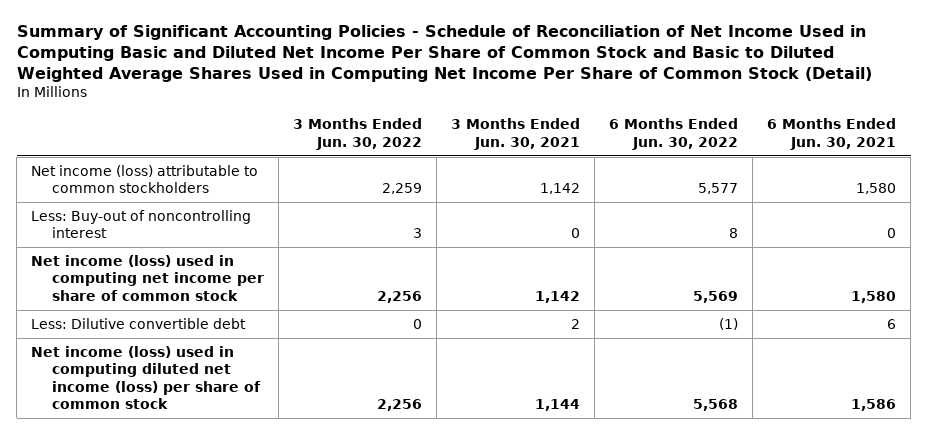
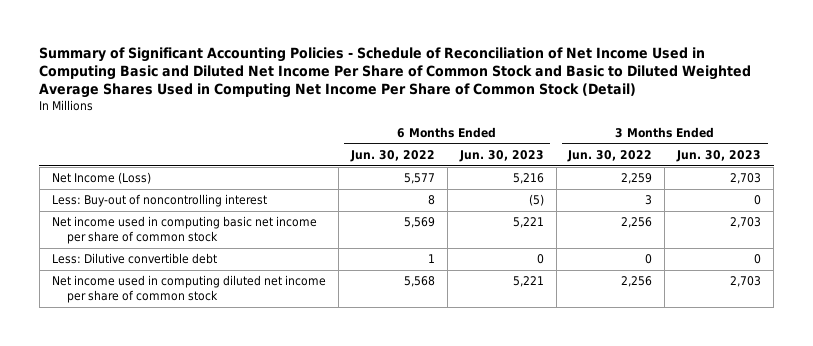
- | 3 Months Ended Jun. 30, 2022 | 3 Months Ended Jun. 30, 2021 | 6 Months Ended Jun. 30, 2022 | 6 Months Ended Jun. 30, 2021
+ | 6 Months Ended Jun. 30, 2022 | 6 Months Ended Jun. 30, 2023 | 3 Months Ended Jun. 30, 2022 | 3 Months Ended Jun. 30, 2023
- Net income (loss) attributable to common stockholders | 2,259 | 1,142 | 5,577 | 1,580
+ Net Income (Loss) | 5,577 | 5,216 | 2,259 | 2,703
- Net income (loss) used in computing net income per share of common stock | 2,256 | 1,142 | 5,569 | 1,580
- Less: Dilutive convertible debt | 0 | 2 | (1) | 6
- Net income (loss) used in computing diluted net income (loss) per share of common stock | 2,256 | 1,144 | 5,568 | 1,586
+ Net income used in computing basic net income per share of common stock | 5,569 | 5,221 | 2,256 | 2,703
+ Less: Dilutive convertible debt | 1 | 0 | 0 | 0
+ Net income used in computing diluted net income per share of common stock | 5,568 | 5,221 | 2,256 | 2,703

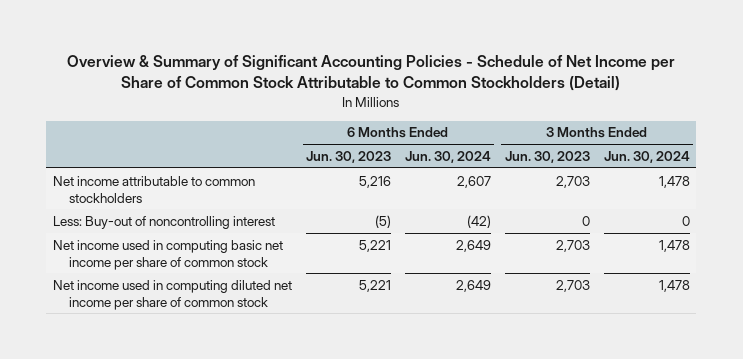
- Summary of Significant Accounting Policies - Schedule of Reconciliation of Net Income Used in Computing Basic and Diluted Net Income Per Share of Common Stock and Basic to Diluted Weighted Average Shares Used in Computing Net Income Per Share of Common Stock (Detail)
+ Overview & Summary of Significant Accounting Policies - Schedule of Net Income per Share of Common Stock Attributable to Common Stockholders (Detail)
- | 6 Months Ended Jun. 30, 2022 | 6 Months Ended Jun. 30, 2023 | 3 Months Ended Jun. 30, 2022 | 3 Months Ended Jun. 30, 2023
+ | 6 Months Ended Jun. 30, 2023 | 6 Months Ended Jun. 30, 2024 | 3 Months Ended Jun. 30, 2023 | 3 Months Ended Jun. 30, 2024
- Net Income (Loss) | 5,577 | 5,216 | 2,259 | 2,703
+ Net income attributable to common stockholders | 5,216 | 2,607 | 2,703 | 1,478
- Less: Dilutive convertible debt | 1 | 0 | 0 | 0

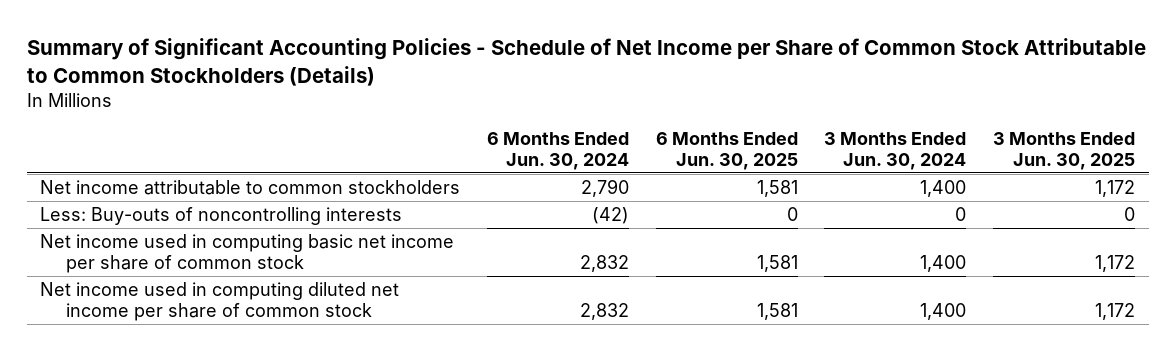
- Overview & Summary of Significant Accounting Policies - Schedule of Net Income per Share of Common Stock Attributable to Common Stockholders (Detail)
+ Summary of Significant Accounting Policies - Schedule of Net Income per Share of Common Stock Attributable to Common Stockholders (Details)
- | 6 Months Ended Jun. 30, 2023 | 6 Months Ended Jun. 30, 2024 | 3 Months Ended Jun. 30, 2023 | 3 Months Ended Jun. 30, 2024
+ | 6 Months Ended Jun. 30, 2024 | 6 Months Ended Jun. 30, 2025 | 3 Months Ended Jun. 30, 2024 | 3 Months Ended Jun. 30, 2025
- Net income attributable to common stockholders | 5,216 | 2,607 | 2,703 | 1,478
- Less: Buy-out of noncontrolling interest | (5) | (42) | 0 | 0
- Net income used in computing basic net income per share of common stock | 5,221 | 2,649 | 2,703 | 1,478
- Net income used in computing diluted net income per share of common stock | 5,221 | 2,649 | 2,703 | 1,478
+ Net income attributable to common stockholders | 2,790 | 1,581 | 1,400 | 1,172
+ Less: Buy-outs of noncontrolling interests | (42) | 0 | 0 | 0
+ Net income used in computing basic net income per share of common stock | 2,832 | 1,581 | 1,400 | 1,172
+ Net income used in computing diluted net income per share of common stock | 2,832 | 1,581 | 1,400 | 1,172

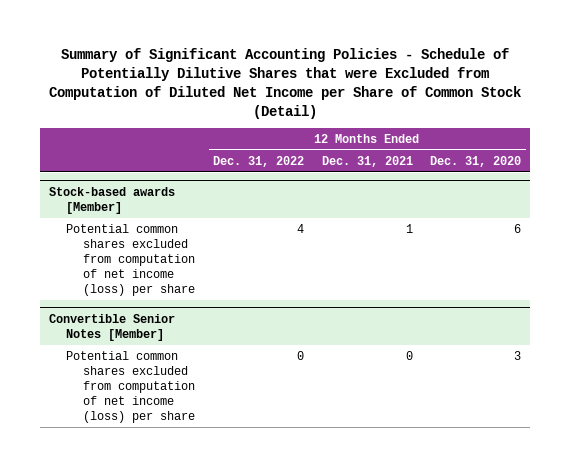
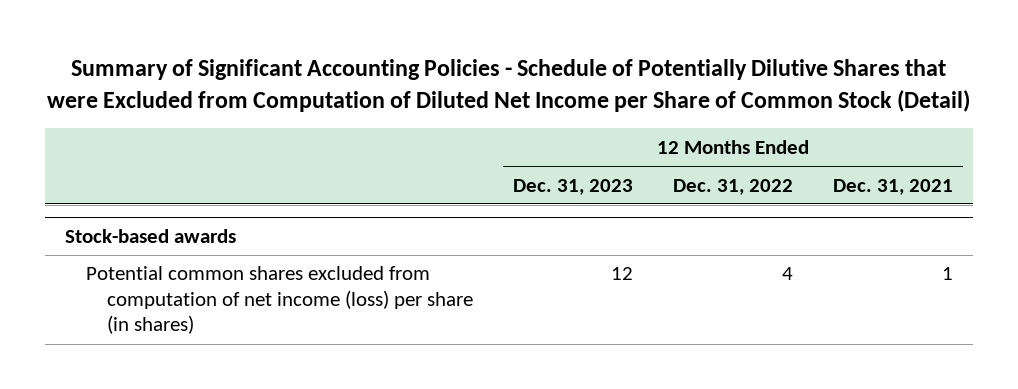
- | 12 Months Ended Dec. 31, 2022 | 12 Months Ended Dec. 31, 2021 | 12 Months Ended Dec. 31, 2020
+ | 12 Months Ended Dec. 31, 2023 | 12 Months Ended Dec. 31, 2022 | 12 Months Ended Dec. 31, 2021
- Stock-based awards [Member]
- Potential common shares excluded from computation of net income (loss) per share | 4 | 1 | 6
- Convertible Senior Notes [Member]
- Potential common shares excluded from computation of net income (loss) per share | 0 | 0 | 3
+ Stock-based awards
+ Potential common shares excluded from computation of net income (loss) per share (in shares) | 12 | 4 | 1

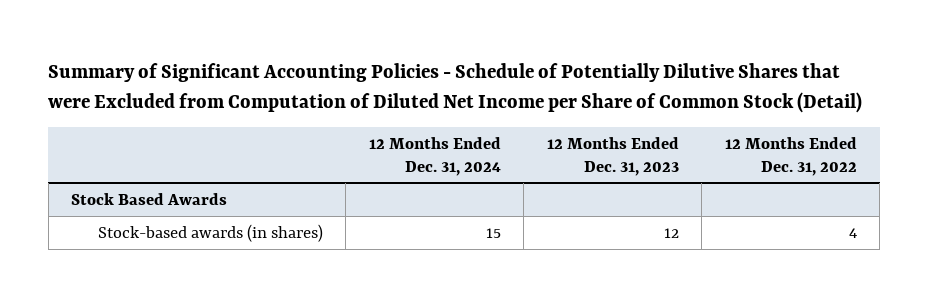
- | 12 Months Ended Dec. 31, 2023 | 12 Months Ended Dec. 31, 2022 | 12 Months Ended Dec. 31, 2021
+ | 12 Months Ended Dec. 31, 2024 | 12 Months Ended Dec. 31, 2023 | 12 Months Ended Dec. 31, 2022
- Stock-based awards
- Potential common shares excluded from computation of net income (loss) per share (in shares) | 12 | 4 | 1
+ Stock Based Awards
+ Stock-based awards (in shares) | 15 | 12 | 4

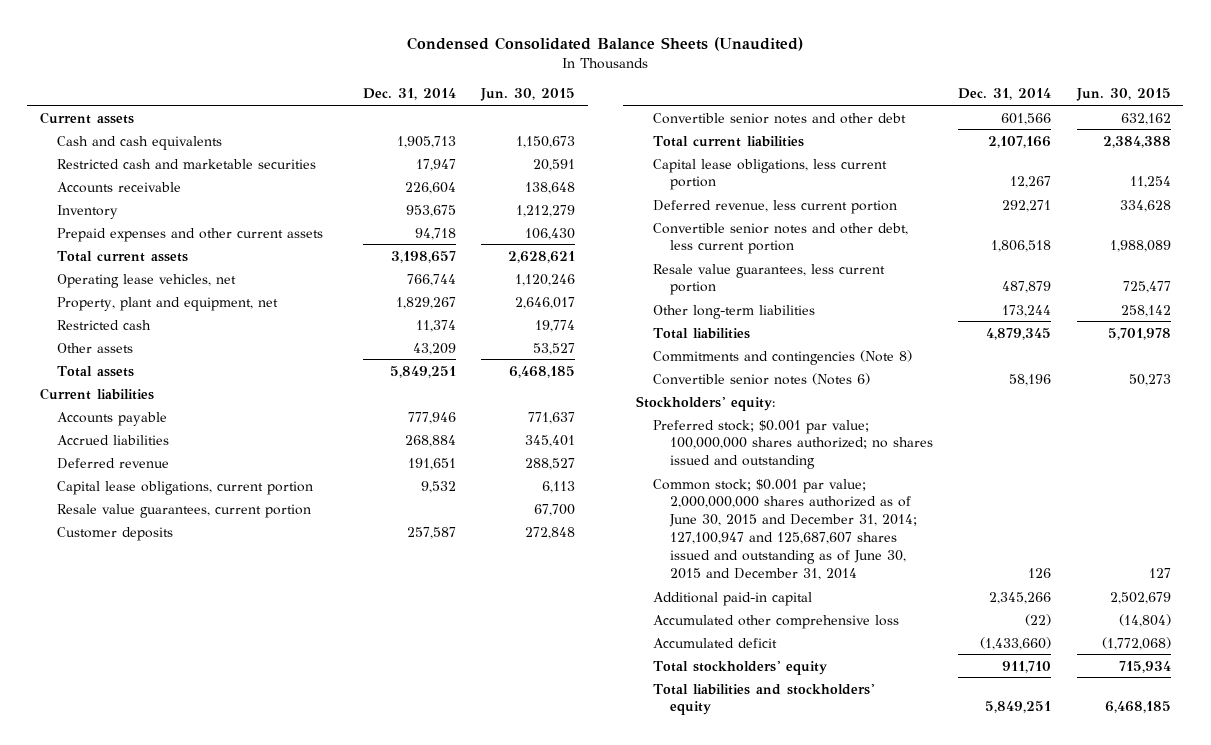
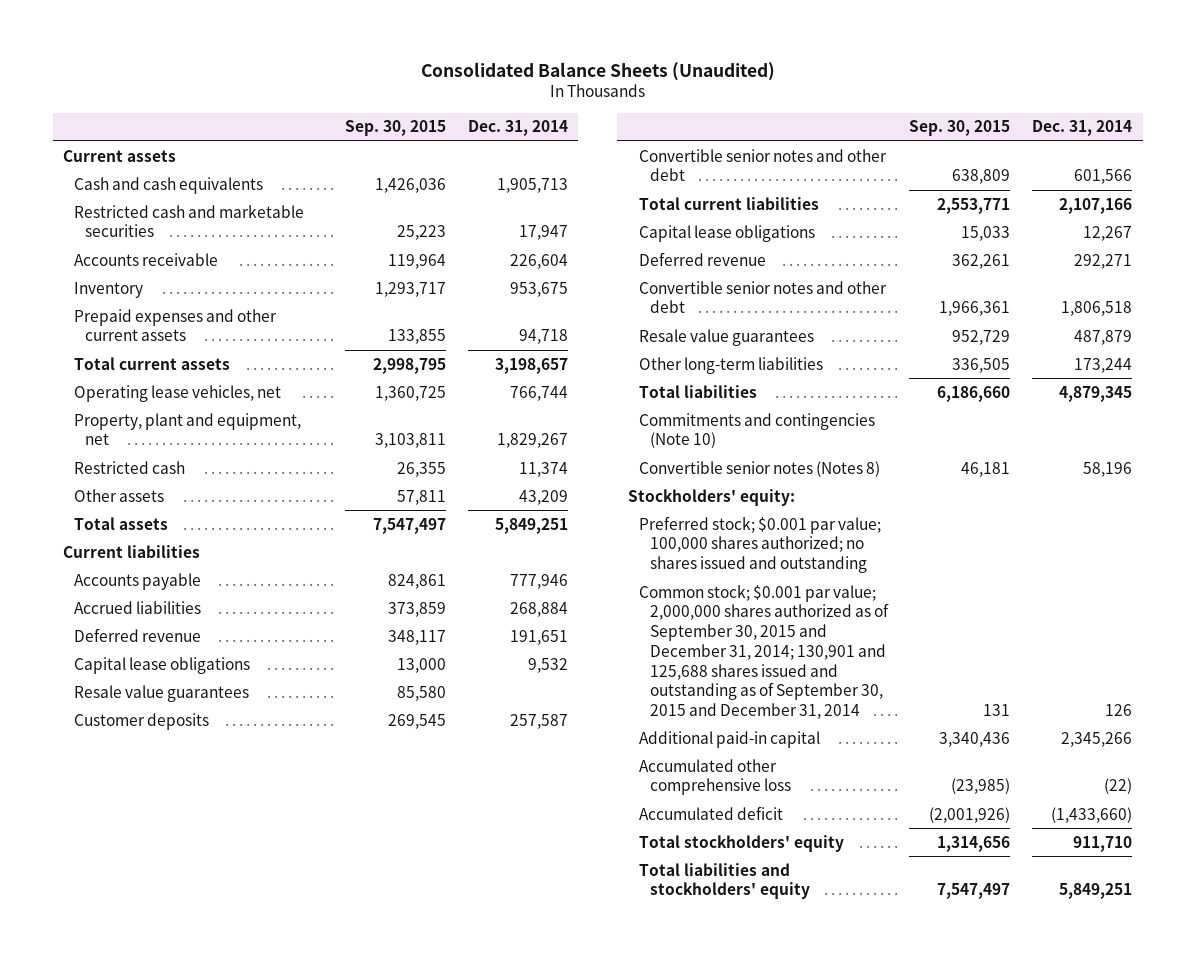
- Condensed Consolidated Balance Sheets (Unaudited)
+ Consolidated Balance Sheets (Unaudited)
- | Dec. 31, 2014 | Jun. 30, 2015
+ | Sep. 30, 2015 | Dec. 31, 2014
- Capital lease obligations, current portion | 9,532 | 6,113
- Resale value guarantees, current portion | | 67,700
+ Capital lease obligations | 13,000 | 9,532
+ Resale value guarantees | 85,580 |
- Capital lease obligations, less current portion | 12,267 | 11,254
- Deferred revenue, less current portion | 292,271 | 334,628
- Convertible senior notes and other debt, less current portion | 1,806,518 | 1,988,089
- Resale value guarantees, less current portion | 487,879 | 725,477
+ Capital lease obligations | 15,033 | 12,267
+ Deferred revenue | 362,261 | 292,271
+ Convertible senior notes and other debt | 1,966,361 | 1,806,518
+ Resale value guarantees | 952,729 | 487,879
- Commitments and contingencies (Note 8)
- Convertible senior notes (Notes 6) | 58,196 | 50,273
+ Commitments and contingencies (Note 10)
+ Convertible senior notes (Notes 8) | 46,181 | 58,196
- Preferred stock; $0.001 par value; 100,000,000 shares authorized; no shares issued and outstanding
- Common stock; $0.001 par value; 2,000,000,000 shares authorized as of June 30, 2015 and December 31, 2014; 127,100,947 and 125,687,607 shares issued and outstanding as of June 30, 2015 and December 31, 2014 | 126 | 127
+ Preferred stock; $0.001 par value; 100,000 shares authorized; no shares issued and outstanding
+ Common stock; $0.001 par value; 2,000,000 shares authorized as of September 30, 2015 and December 31, 2014; 130,901 and 125,688 shares issued and outstanding as of September 30, 2015 and December 31, 2014 | 131 | 126

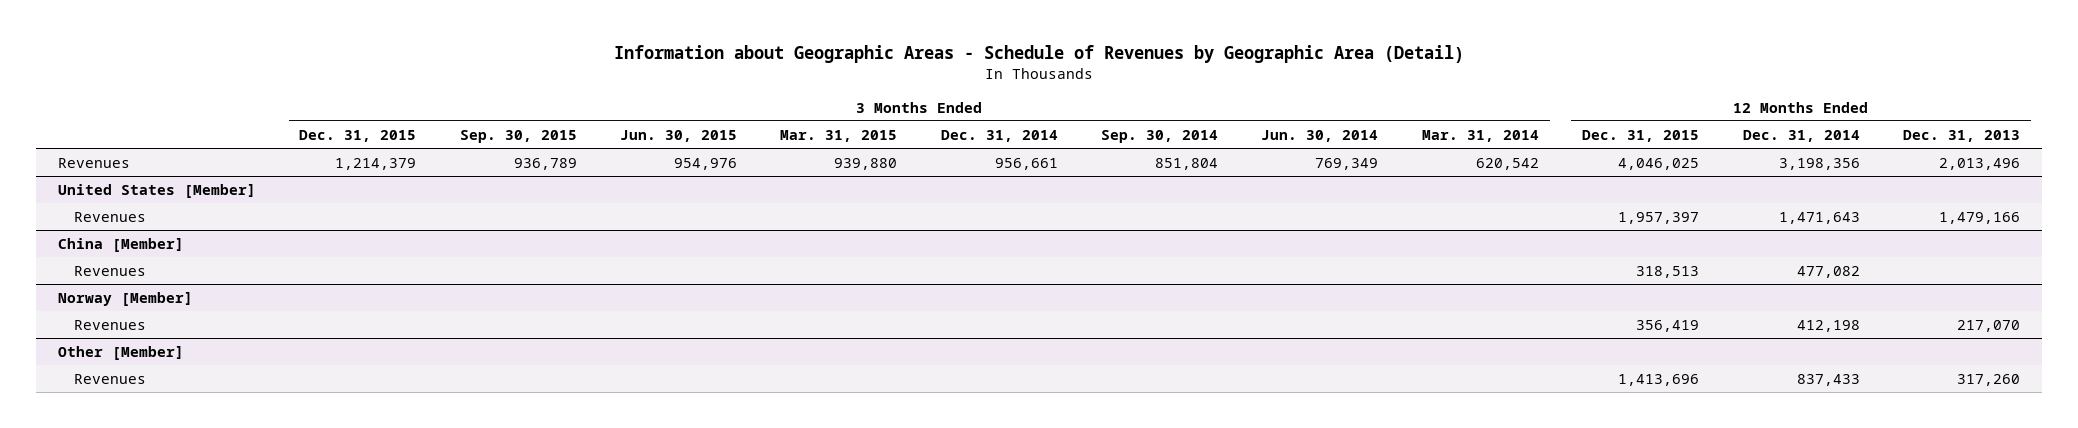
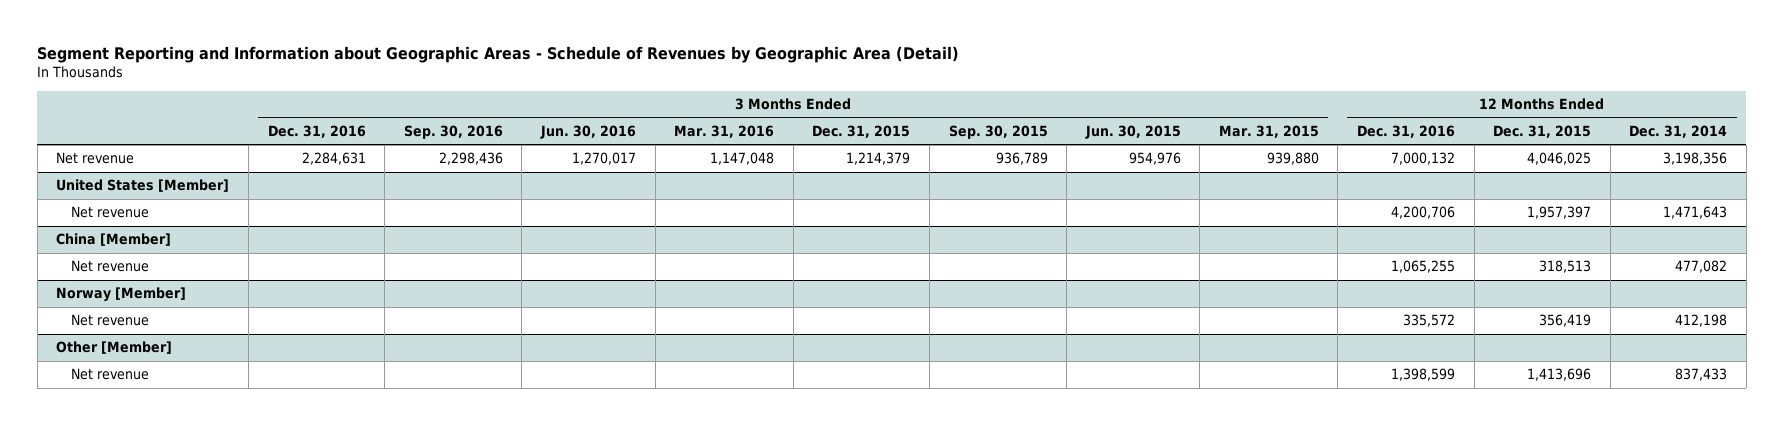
- Information about Geographic Areas - Schedule of Revenues by Geographic Area (Detail)
+ Segment Reporting and Information about Geographic Areas - Schedule of Revenues by Geographic Area (Detail)
- | 3 Months Ended Dec. 31, 2015 | 3 Months Ended Sep. 30, 2015 | 3 Months Ended Jun. 30, 2015 | 3 Months Ended Mar. 31, 2015 | 3 Months Ended Dec. 31, 2014 | 3 Months Ended Sep. 30, 2014 | 3 Months Ended Jun. 30, 2014 | 3 Months Ended Mar. 31, 2014 | 12 Months Ended Dec. 31, 2015 | 12 Months Ended Dec. 31, 2014 | 12 Months Ended Dec. 31, 2013
+ | 3 Months Ended Dec. 31, 2016 | 3 Months Ended Sep. 30, 2016 | 3 Months Ended Jun. 30, 2016 | 3 Months Ended Mar. 31, 2016 | 3 Months Ended Dec. 31, 2015 | 3 Months Ended Sep. 30, 2015 | 3 Months Ended Jun. 30, 2015 | 3 Months Ended Mar. 31, 2015 | 12 Months Ended Dec. 31, 2016 | 12 Months Ended Dec. 31, 2015 | 12 Months Ended Dec. 31, 2014
- Revenues | 1,214,379 | 936,789 | 954,976 | 939,880 | 956,661 | 851,804 | 769,349 | 620,542 | 4,046,025 | 3,198,356 | 2,013,496
+ Net revenue | 2,284,631 | 2,298,436 | 1,270,017 | 1,147,048 | 1,214,379 | 936,789 | 954,976 | 939,880 | 7,000,132 | 4,046,025 | 3,198,356
@ United States [Member]
- Revenues | | | | | | | | | 1,957,397 | 1,471,643 | 1,479,166
+ Net revenue | | | | | | | | | 4,200,706 | 1,957,397 | 1,471,643
@ China [Member]
- Revenues | | | | | | | | | 318,513 | 477,082 |
+ Net revenue | | | | | | | | | 1,065,255 | 318,513 | 477,082
@ Norway [Member]
- Revenues | | | | | | | | | 356,419 | 412,198 | 217,070
+ Net revenue | | | | | | | | | 335,572 | 356,419 | 412,198
@ Other [Member]
- Revenues | | | | | | | | | 1,413,696 | 837,433 | 317,260
+ Net revenue | | | | | | | | | 1,398,599 | 1,413,696 | 837,433

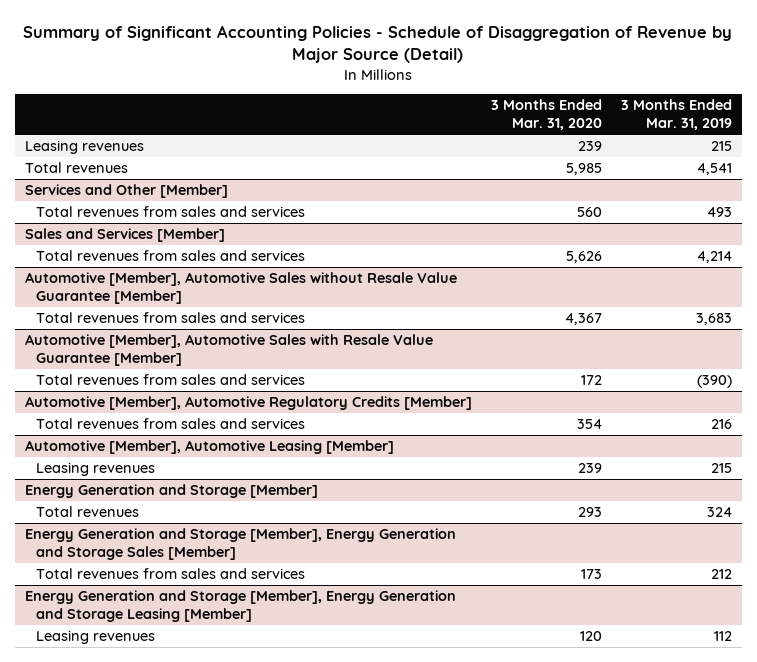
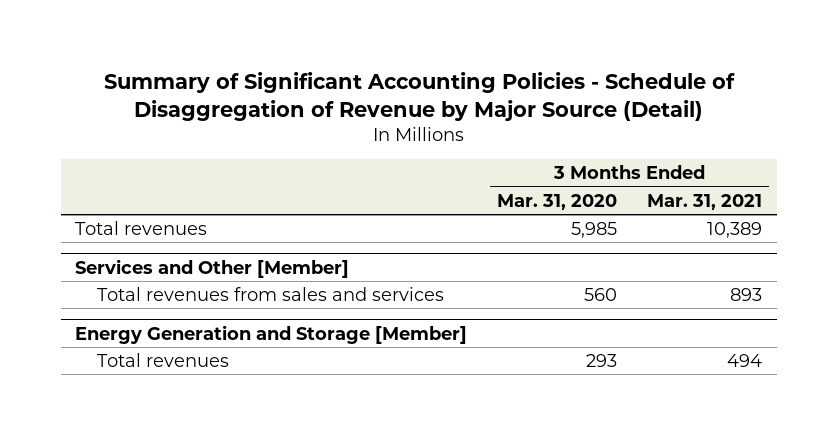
- | 3 Months Ended Mar. 31, 2020 | 3 Months Ended Mar. 31, 2019
+ | 3 Months Ended Mar. 31, 2020 | 3 Months Ended Mar. 31, 2021
- Leasing revenues | 239 | 215
- Sales and Services [Member]
- Total revenues from sales and services | 5,626 | 4,214
- Automotive [Member], Automotive Sales without Resale Value Guarantee [Member]
- Total revenues from sales and services | 4,367 | 3,683
- Automotive [Member], Automotive Sales with Resale Value Guarantee [Member]
- Total revenues from sales and services | 172 | (390)
- Automotive [Member], Automotive Regulatory Credits [Member]
- Total revenues from sales and services | 354 | 216
- Automotive [Member], Automotive Leasing [Member]
- Leasing revenues | 239 | 215
- Energy Generation and Storage [Member], Energy Generation and Storage Sales [Member]
- Total revenues from sales and services | 173 | 212
- Energy Generation and Storage [Member], Energy Generation and Storage Leasing [Member]
- Leasing revenues | 120 | 112

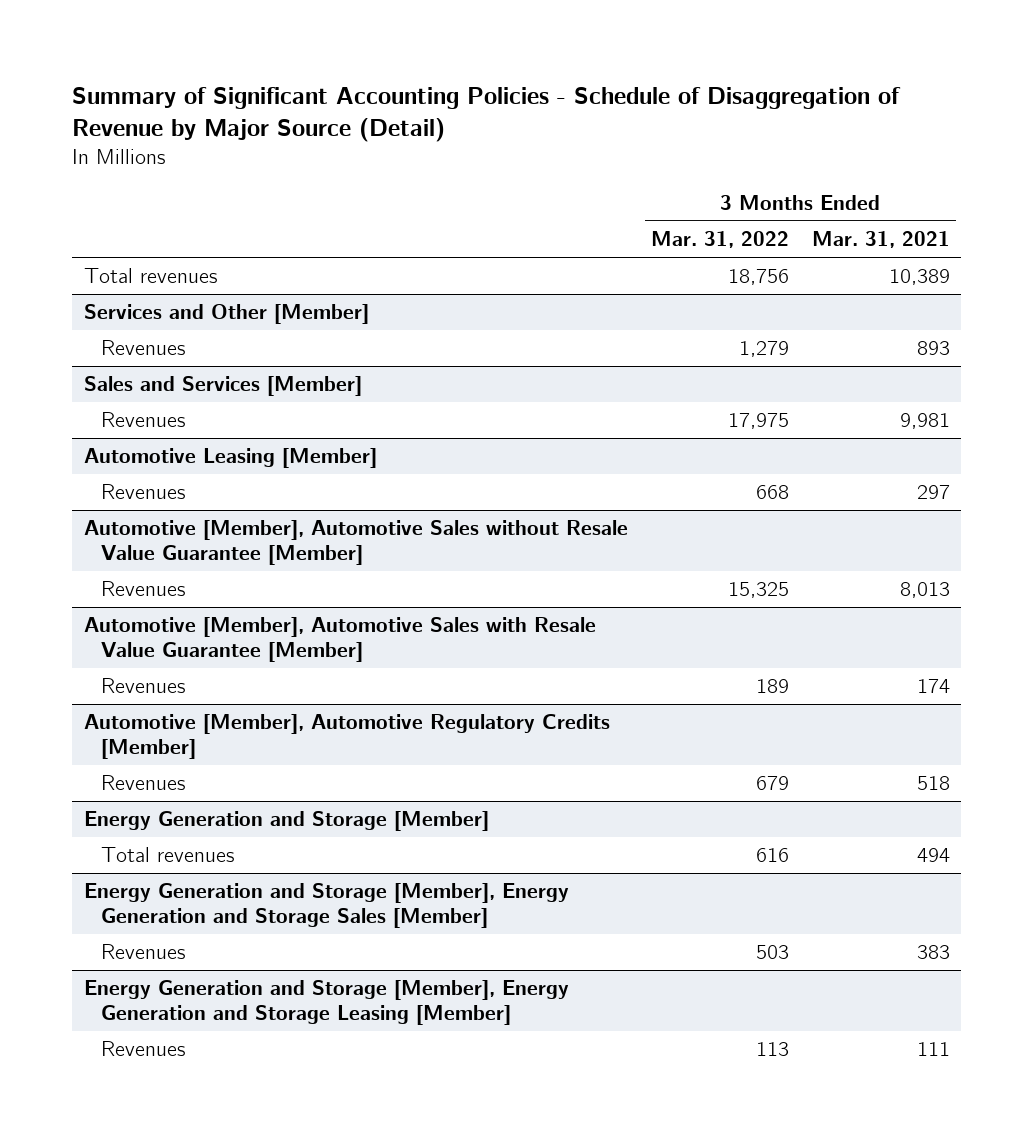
- | 3 Months Ended Mar. 31, 2020 | 3 Months Ended Mar. 31, 2021
+ | 3 Months Ended Mar. 31, 2022 | 3 Months Ended Mar. 31, 2021
@ Services and Other [Member]
- Total revenues from sales and services | 560 | 893
+ Revenues | 1,279 | 893
+ Sales and Services [Member]
+ Revenues | 17,975 | 9,981
+ Automotive Leasing [Member]
+ Revenues | 668 | 297
+ Automotive [Member], Automotive Sales without Resale Value Guarantee [Member]
+ Revenues | 15,325 | 8,013
+ Automotive [Member], Automotive Sales with Resale Value Guarantee [Member]
+ Revenues | 189 | 174
+ Automotive [Member], Automotive Regulatory Credits [Member]
+ Revenues | 679 | 518
+ Energy Generation and Storage [Member], Energy Generation and Storage Sales [Member]
+ Revenues | 503 | 383
+ Energy Generation and Storage [Member], Energy Generation and Storage Leasing [Member]
+ Revenues | 113 | 111

